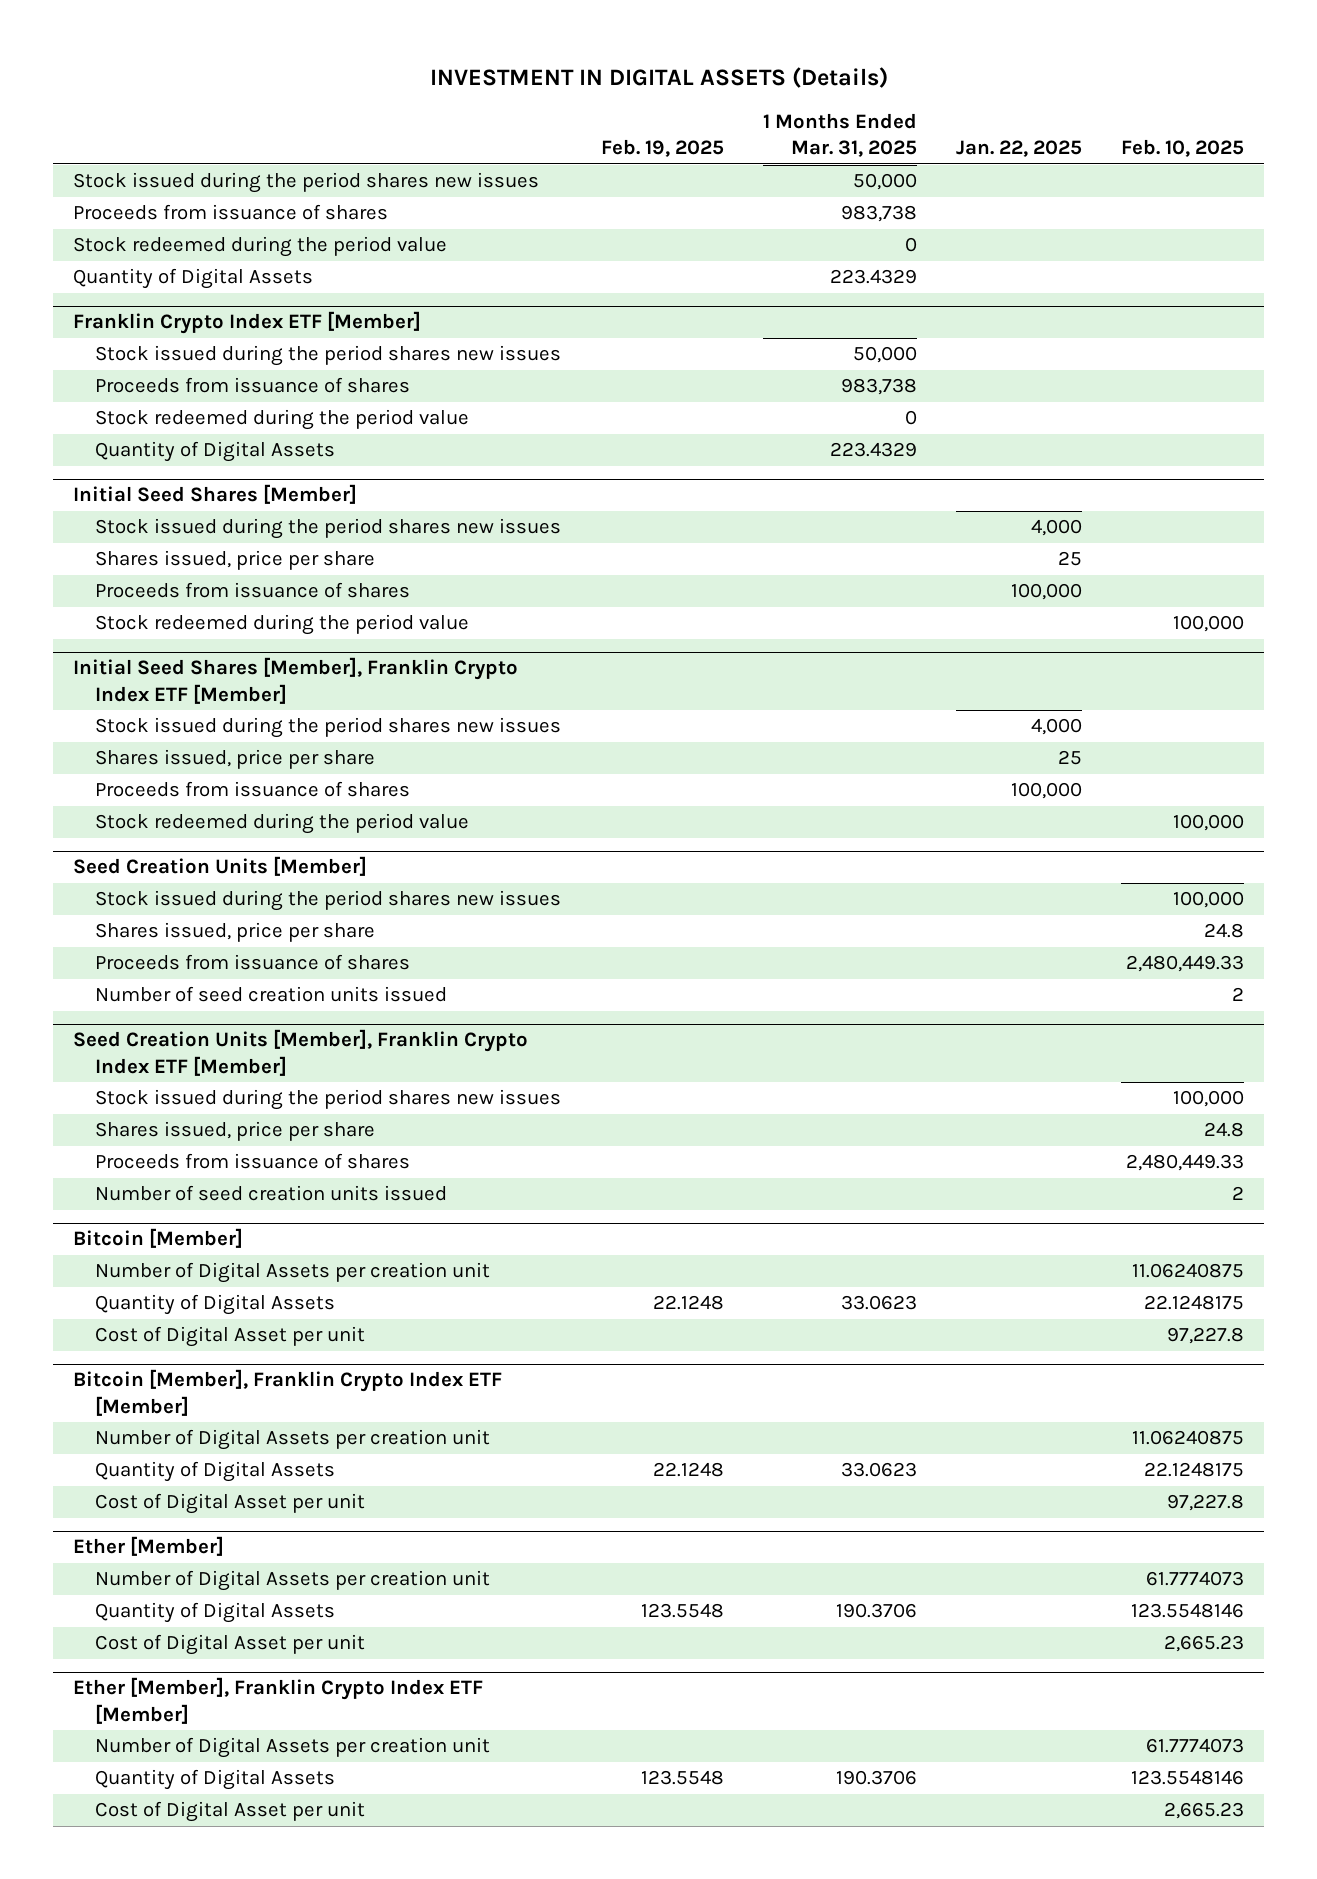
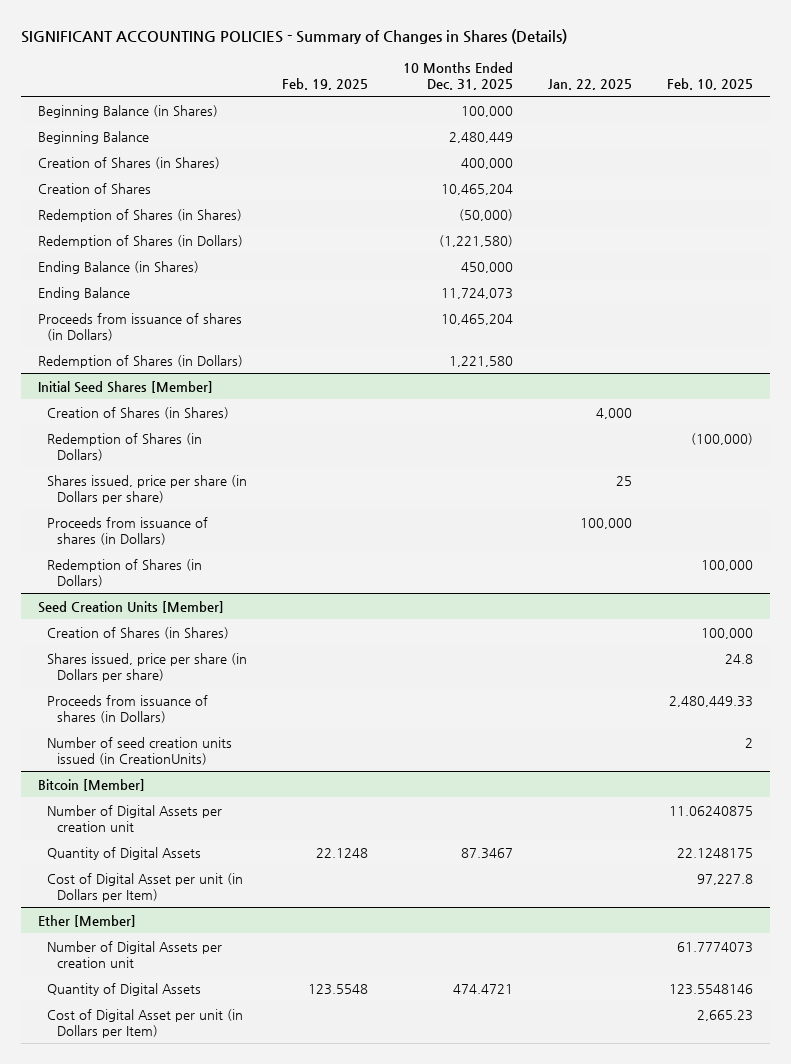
- INVESTMENT IN DIGITAL ASSETS (Details)
+ SIGNIFICANT ACCOUNTING POLICIES - Summary of Changes in Shares (Details)
- | Feb. 19, 2025 | 1 Months Ended Mar. 31, 2025 | Jan. 22, 2025 | Feb. 10, 2025
+ | Feb. 19, 2025 | 10 Months Ended Dec. 31, 2025 | Jan. 22, 2025 | Feb. 10, 2025
- Stock issued during the period shares new issues | | 50,000 | |
- Proceeds from issuance of shares | | 983,738 | |
- Stock redeemed during the period value | | 0 | |
- Quantity of Digital Assets | | 223.4329 | |
- Franklin Crypto Index ETF [Member]
- Stock issued during the period shares new issues | | 50,000 | |
- Proceeds from issuance of shares | | 983,738 | |
- Stock redeemed during the period value | | 0 | |
- Quantity of Digital Assets | | 223.4329 | |
+ Beginning Balance (in Shares) | | 100,000 | |
+ Beginning Balance | | 2,480,449 | |
+ Creation of Shares (in Shares) | | 400,000 | |
+ Creation of Shares | | 10,465,204 | |
+ Redemption of Shares (in Shares) | | (50,000) | |
+ Redemption of Shares (in Dollars) | | (1,221,580) | |
+ Ending Balance (in Shares) | | 450,000 | |
+ Ending Balance | | 11,724,073 | |
+ Proceeds from issuance of shares (in Dollars) | | 10,465,204 | |
+ Redemption of Shares (in Dollars) | | 1,221,580 | |
@ Initial Seed Shares [Member]
- Stock issued during the period shares new issues | | | 4,000 |
- Shares issued, price per share | | | 25 |
- Proceeds from issuance of shares | | | 100,000 |
- Stock redeemed during the period value | | | | 100,000
- Initial Seed Shares [Member], Franklin Crypto Index ETF [Member]
- Stock issued during the period shares new issues | | | 4,000 |
- Shares issued, price per share | | | 25 |
- Proceeds from issuance of shares | | | 100,000 |
- Stock redeemed during the period value | | | | 100,000
@ Initial Seed Shares [Member]
+ Creation of Shares (in Shares) | | | 4,000 |
+ Redemption of Shares (in Dollars) | | | | (100,000)
+ Shares issued, price per share (in Dollars per share) | | | 25 |
+ Proceeds from issuance of shares (in Dollars) | | | 100,000 |
+ Redemption of Shares (in Dollars) | | | | 100,000
@ Seed Creation Units [Member]
- Stock issued during the period shares new issues | | | | 100,000
- Shares issued, price per share | | | | 24.8
- Proceeds from issuance of shares | | | | 2,480,449.33
- Number of seed creation units issued | | | | 2
- Seed Creation Units [Member], Franklin Crypto Index ETF [Member]
- Stock issued during the period shares new issues | | | | 100,000
- Shares issued, price per share | | | | 24.8
- Proceeds from issuance of shares | | | | 2,480,449.33
- Number of seed creation units issued | | | | 2
@ Seed Creation Units [Member]
+ Creation of Shares (in Shares) | | | | 100,000
+ Shares issued, price per share (in Dollars per share) | | | | 24.8
+ Proceeds from issuance of shares (in Dollars) | | | | 2,480,449.33
+ Number of seed creation units issued (in CreationUnits) | | | | 2
@ Bitcoin [Member]
- Cost of Digital Asset per unit | | | | 97,227.8
- Bitcoin [Member], Franklin Crypto Index ETF [Member]
- Number of Digital Assets per creation unit | | | | 11.06240875
- Quantity of Digital Assets | 22.1248 | 33.0623 | | 22.1248175
- Cost of Digital Asset per unit | | | | 97,227.8
@ Bitcoin [Member]
+ Cost of Digital Asset per unit (in Dollars per Item) | | | | 97,227.8
@ Ether [Member]
- Cost of Digital Asset per unit | | | | 2,665.23
- Ether [Member], Franklin Crypto Index ETF [Member]
- Number of Digital Assets per creation unit | | | | 61.7774073
- Quantity of Digital Assets | 123.5548 | 190.3706 | | 123.5548146
- Cost of Digital Asset per unit | | | | 2,665.23
@ Ether [Member]
+ Cost of Digital Asset per unit (in Dollars per Item) | | | | 2,665.23

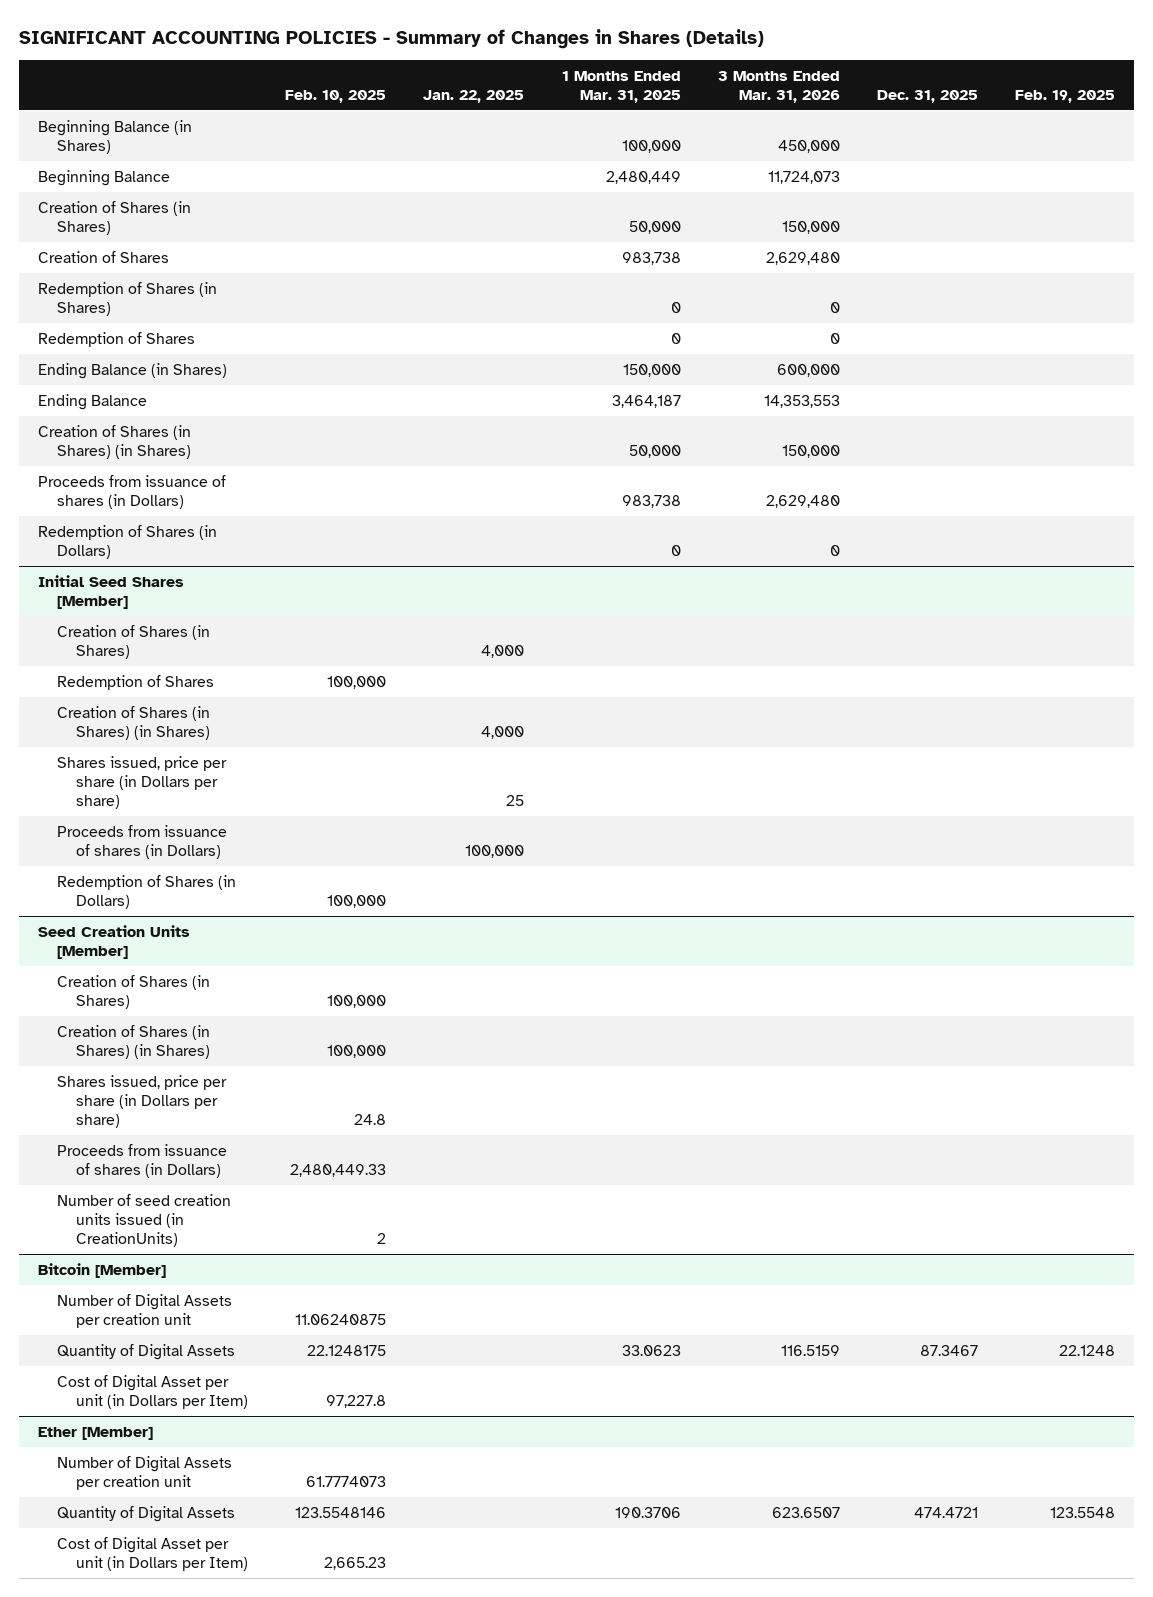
- | Feb. 19, 2025 | 10 Months Ended Dec. 31, 2025 | Jan. 22, 2025 | Feb. 10, 2025
+ | Feb. 10, 2025 | Jan. 22, 2025 | 1 Months Ended Mar. 31, 2025 | 3 Months Ended Mar. 31, 2026 | Dec. 31, 2025 | Feb. 19, 2025
- Redemption of Shares (in Dollars) | | (1,221,580) | |
+ Redemption of Shares | | | 0 | 0 | |
+ Creation of Shares (in Shares) (in Shares) | | | 50,000 | 150,000 | |
@ Initial Seed Shares [Member]
- Redemption of Shares (in Dollars) | | | | (100,000)
+ Redemption of Shares | 100,000 | | | | |
+ Creation of Shares (in Shares) (in Shares) | | 4,000 | | | |
@ Seed Creation Units [Member]
+ Creation of Shares (in Shares) (in Shares) | 100,000 | | | | |

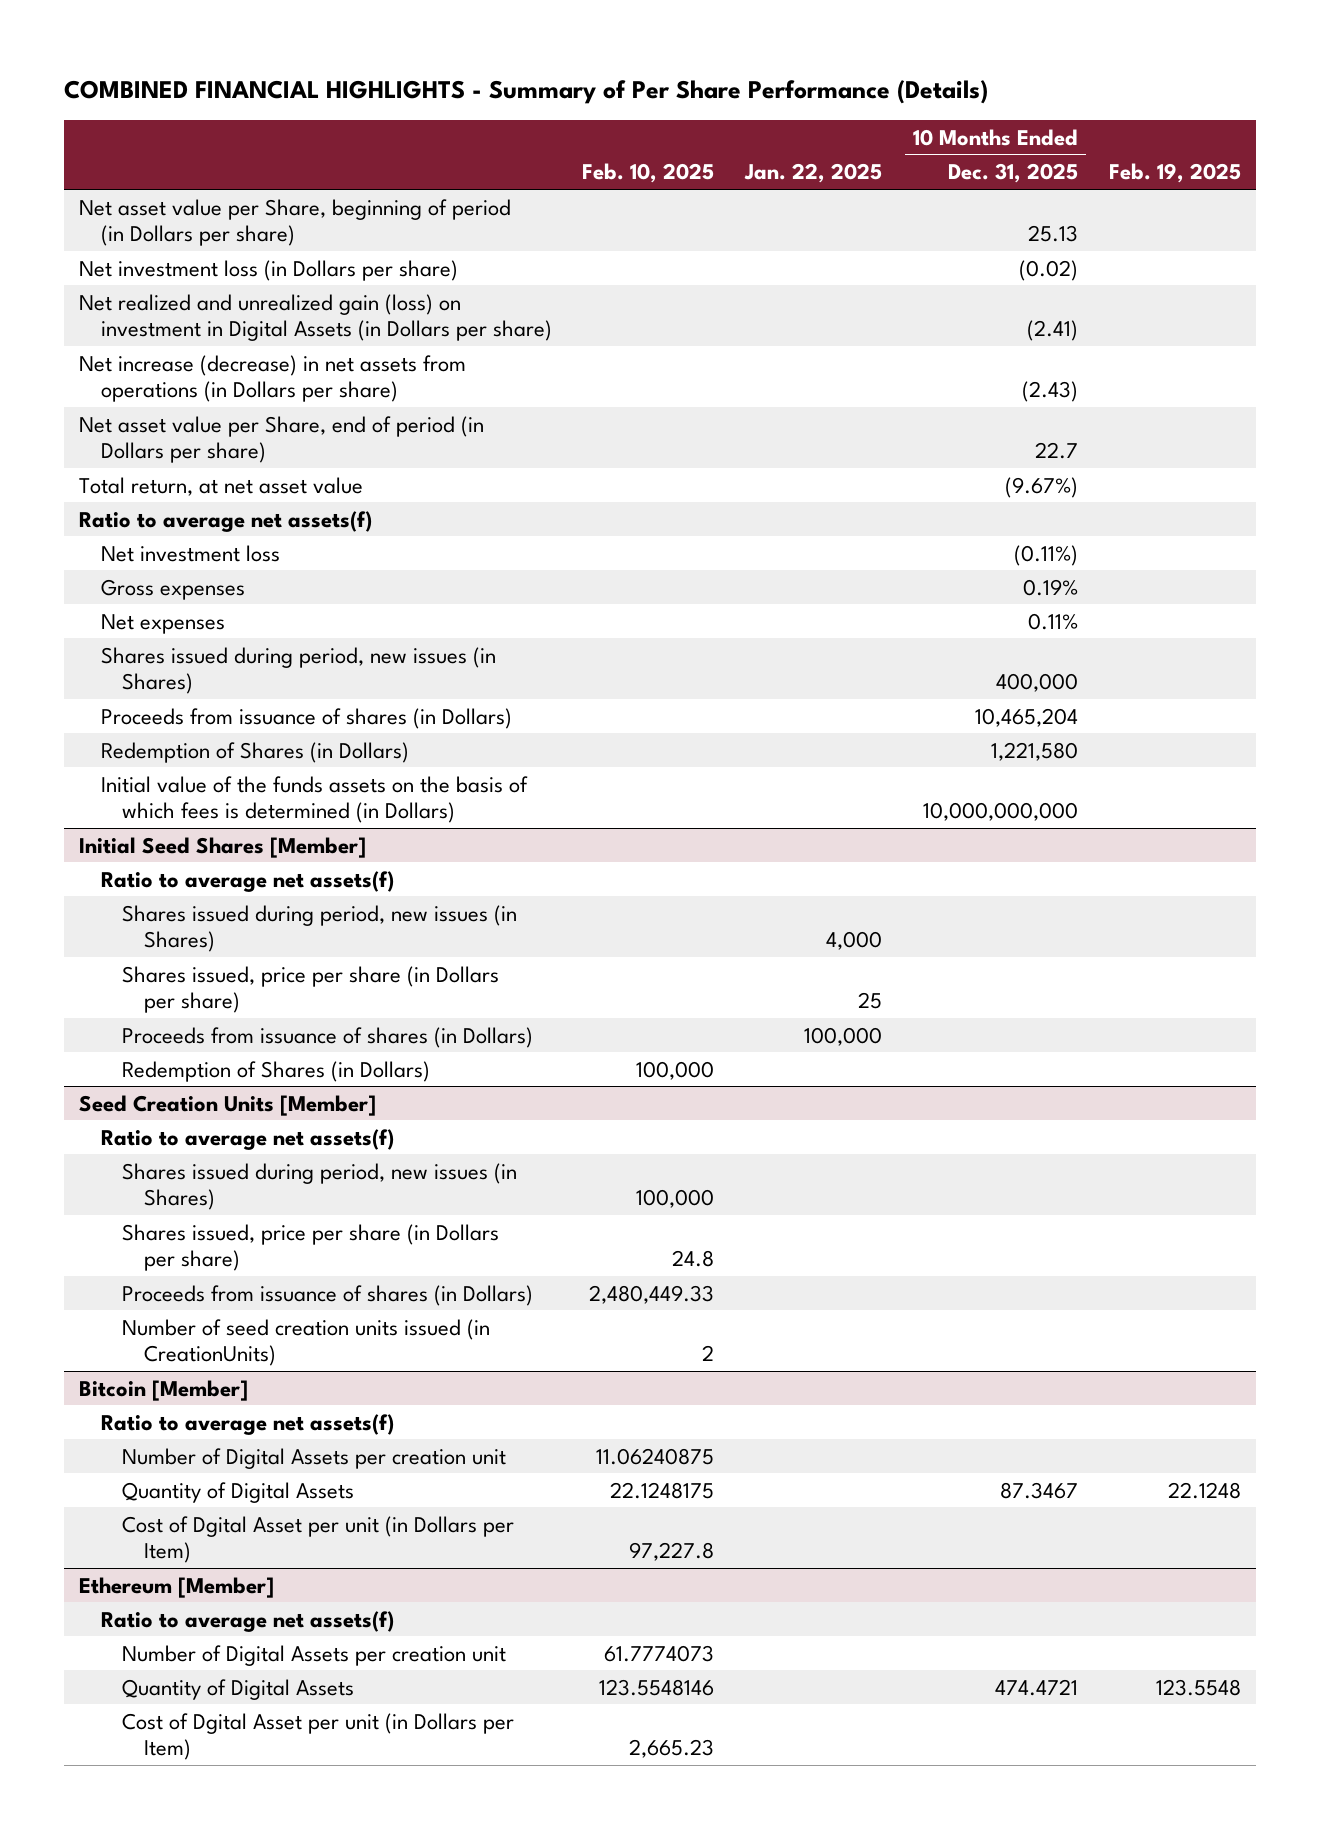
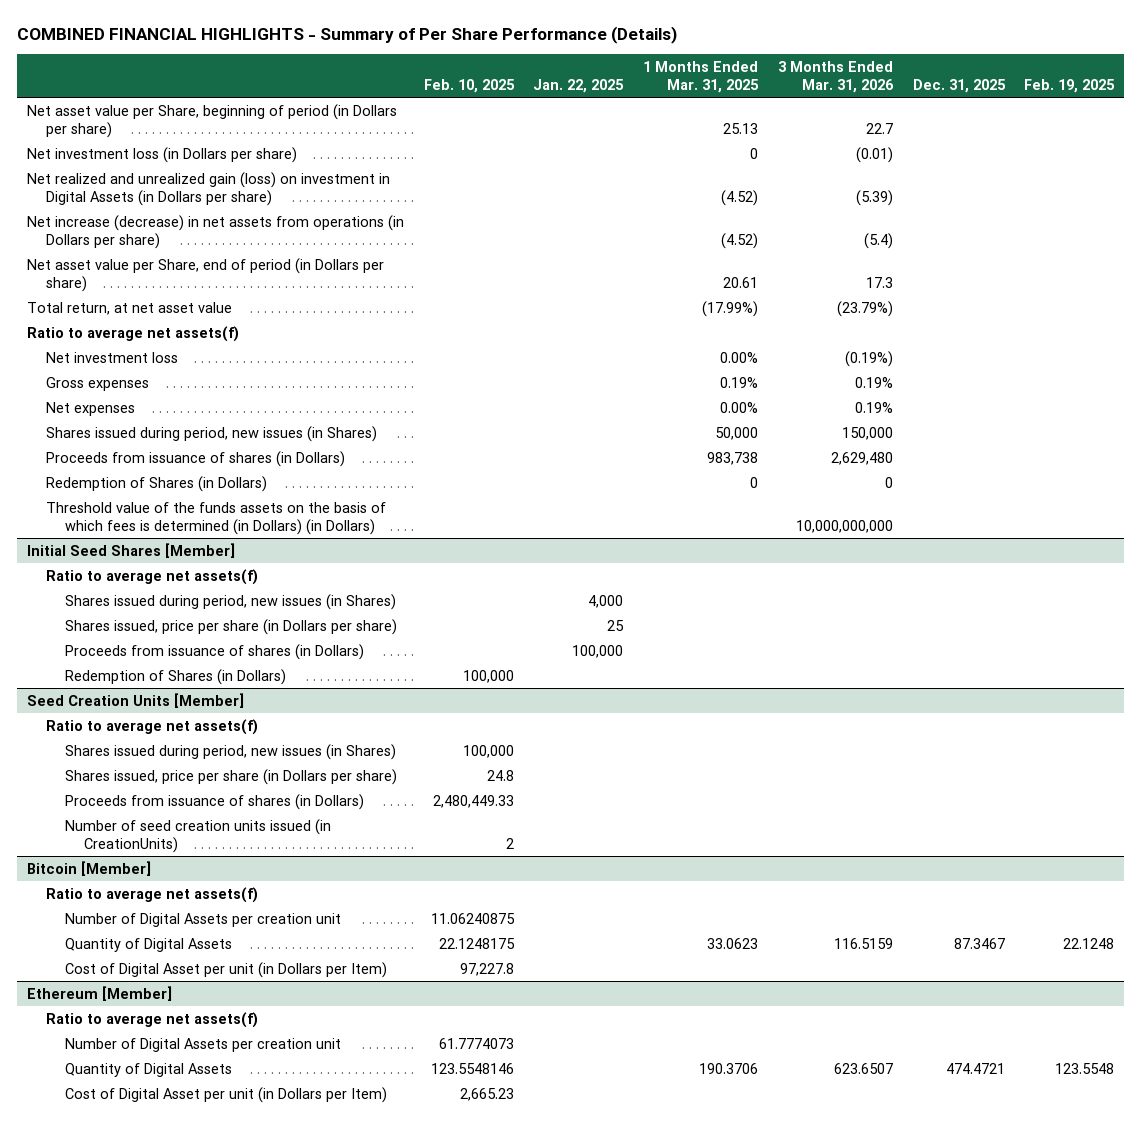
- | Feb. 10, 2025 | Jan. 22, 2025 | 10 Months Ended Dec. 31, 2025 | Feb. 19, 2025
+ | Feb. 10, 2025 | Jan. 22, 2025 | 1 Months Ended Mar. 31, 2025 | 3 Months Ended Mar. 31, 2026 | Dec. 31, 2025 | Feb. 19, 2025
- Initial value of the funds assets on the basis of which fees is determined (in Dollars) | | | 10,000,000,000 |
+ Threshold value of the funds assets on the basis of which fees is determined (in Dollars) (in Dollars) | | | | 10,000,000,000 | |
@ Bitcoin [Member]
- Cost of Dgital Asset per unit (in Dollars per Item) | 97,227.8 | | |
+ Cost of Digital Asset per unit (in Dollars per Item) | 97,227.8 | | | | |
@ Ethereum [Member]
- Cost of Dgital Asset per unit (in Dollars per Item) | 2,665.23 | | |
+ Cost of Digital Asset per unit (in Dollars per Item) | 2,665.23 | | | | |

